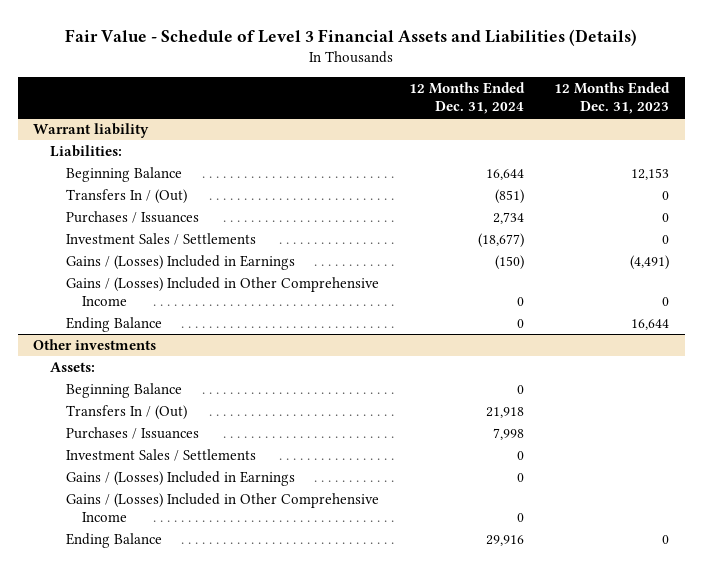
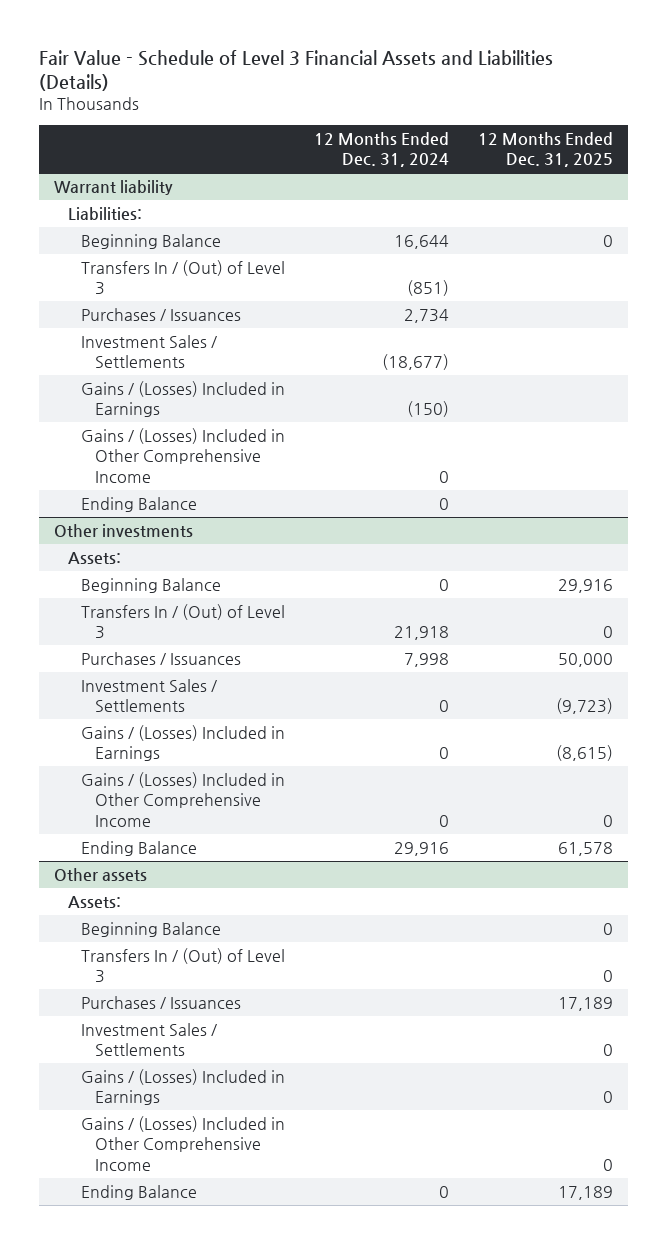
- | 12 Months Ended Dec. 31, 2024 | 12 Months Ended Dec. 31, 2023
+ | 12 Months Ended Dec. 31, 2024 | 12 Months Ended Dec. 31, 2025
@ Warrant liability
- Transfers In / (Out) | (851) | 0
+ Transfers In / (Out) of Level 3 | (851) |
@ Other investments
- Transfers In / (Out) | 21,918 |
+ Transfers In / (Out) of Level 3 | 21,918 | 0
+ Other assets
+ Assets:
+ Beginning Balance | | 0
+ Transfers In / (Out) of Level 3 | | 0
+ Purchases / Issuances | | 17,189
+ Investment Sales / Settlements | | 0
+ Gains / (Losses) Included in Earnings | | 0
+ Gains / (Losses) Included in Other Comprehensive Income | | 0
+ Ending Balance | 0 | 17,189

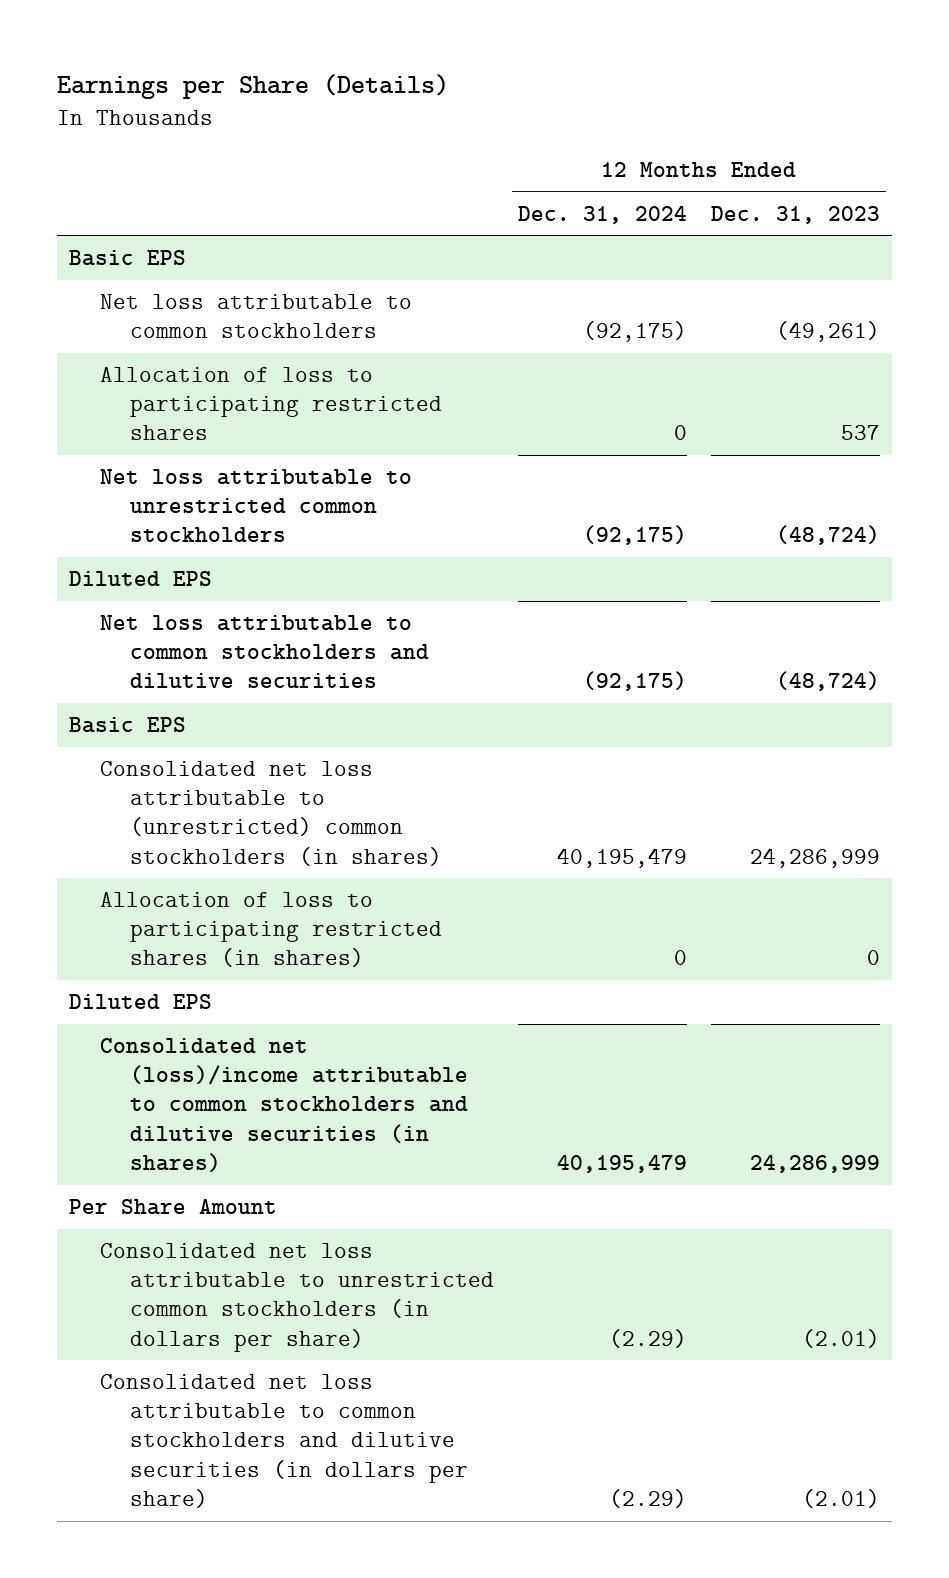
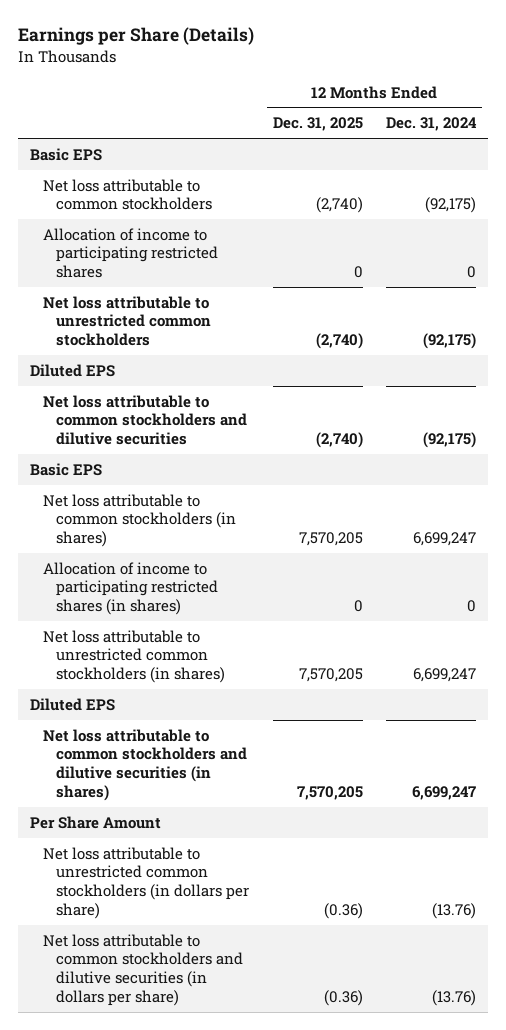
- | 12 Months Ended Dec. 31, 2024 | 12 Months Ended Dec. 31, 2023
+ | 12 Months Ended Dec. 31, 2025 | 12 Months Ended Dec. 31, 2024
- Allocation of loss to participating restricted shares | 0 | 537
+ Allocation of income to participating restricted shares | 0 | 0
- Consolidated net loss attributable to (unrestricted) common stockholders (in shares) | 40,195,479 | 24,286,999
- Allocation of loss to participating restricted shares (in shares) | 0 | 0
+ Net loss attributable to common stockholders (in shares) | 7,570,205 | 6,699,247
+ Allocation of income to participating restricted shares (in shares) | 0 | 0
+ Net loss attributable to unrestricted common stockholders (in shares) | 7,570,205 | 6,699,247
- Consolidated net (loss)/income attributable to common stockholders and dilutive securities (in shares) | 40,195,479 | 24,286,999
+ Net loss attributable to common stockholders and dilutive securities (in shares) | 7,570,205 | 6,699,247
- Consolidated net loss attributable to unrestricted common stockholders (in dollars per share) | (2.29) | (2.01)
- Consolidated net loss attributable to common stockholders and dilutive securities (in dollars per share) | (2.29) | (2.01)
+ Net loss attributable to unrestricted common stockholders (in dollars per share) | (0.36) | (13.76)
+ Net loss attributable to common stockholders and dilutive securities (in dollars per share) | (0.36) | (13.76)

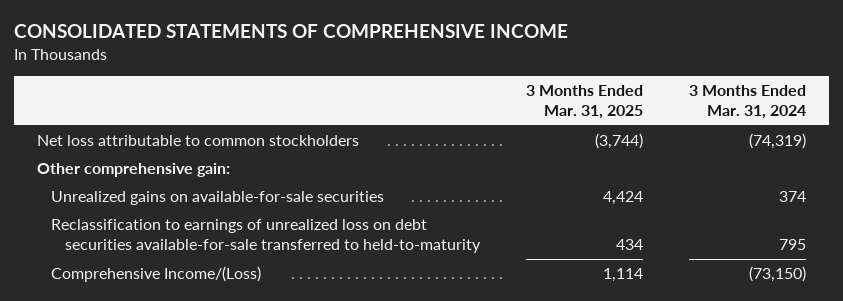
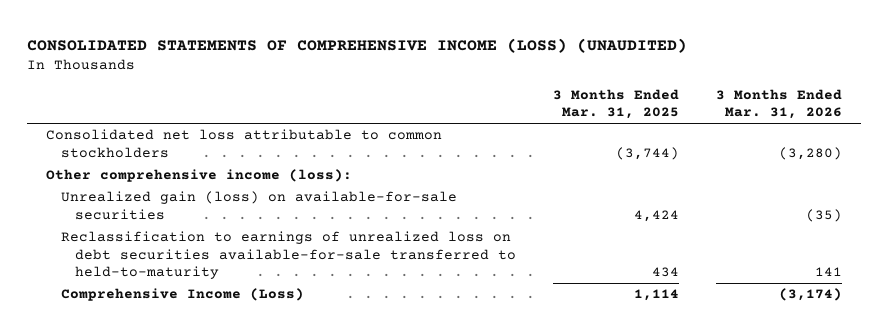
- CONSOLIDATED STATEMENTS OF COMPREHENSIVE INCOME
+ CONSOLIDATED STATEMENTS OF COMPREHENSIVE INCOME (LOSS) (UNAUDITED)
- | 3 Months Ended Mar. 31, 2025 | 3 Months Ended Mar. 31, 2024
+ | 3 Months Ended Mar. 31, 2025 | 3 Months Ended Mar. 31, 2026
- Net loss attributable to common stockholders | (3,744) | (74,319)
- Other comprehensive gain:
- Unrealized gains on available-for-sale securities | 4,424 | 374
+ Consolidated net loss attributable to common stockholders | (3,744) | (3,280)
+ Other comprehensive income (loss):
+ Unrealized gain (loss) on available-for-sale securities | 4,424 | (35)
- Comprehensive Income/(Loss) | 1,114 | (73,150)
+ Comprehensive Income (Loss) | 1,114 | (3,174)

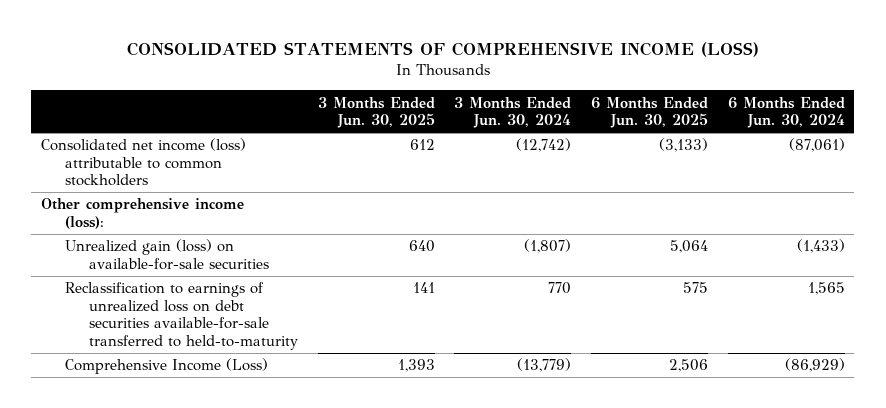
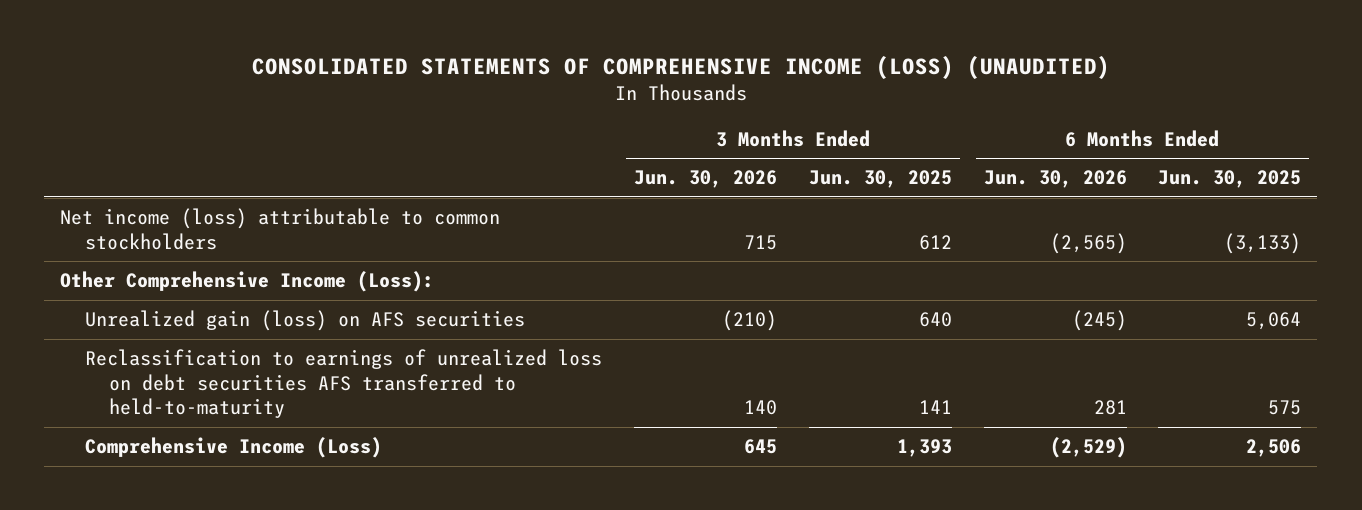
- CONSOLIDATED STATEMENTS OF COMPREHENSIVE INCOME (LOSS)
+ CONSOLIDATED STATEMENTS OF COMPREHENSIVE INCOME (LOSS) (UNAUDITED)
- | 3 Months Ended Jun. 30, 2025 | 3 Months Ended Jun. 30, 2024 | 6 Months Ended Jun. 30, 2025 | 6 Months Ended Jun. 30, 2024
+ | 3 Months Ended Jun. 30, 2026 | 3 Months Ended Jun. 30, 2025 | 6 Months Ended Jun. 30, 2026 | 6 Months Ended Jun. 30, 2025
- Consolidated net income (loss) attributable to common stockholders | 612 | (12,742) | (3,133) | (87,061)
- Other comprehensive income (loss):
- Unrealized gain (loss) on available-for-sale securities | 640 | (1,807) | 5,064 | (1,433)
- Reclassification to earnings of unrealized loss on debt securities available-for-sale transferred to held-to-maturity | 141 | 770 | 575 | 1,565
+ Net income (loss) attributable to common stockholders | 715 | 612 | (2,565) | (3,133)
+ Other Comprehensive Income (Loss):
+ Unrealized gain (loss) on AFS securities | (210) | 640 | (245) | 5,064
+ Reclassification to earnings of unrealized loss on debt securities AFS transferred to held-to-maturity | 140 | 141 | 281 | 575

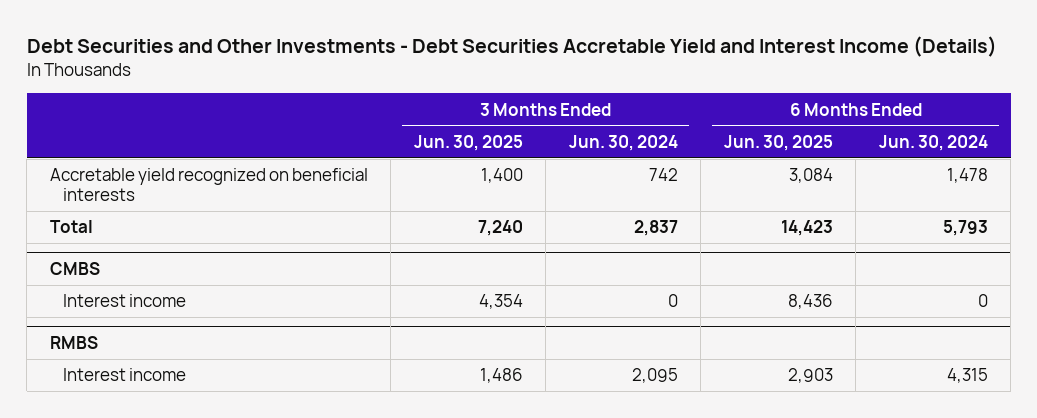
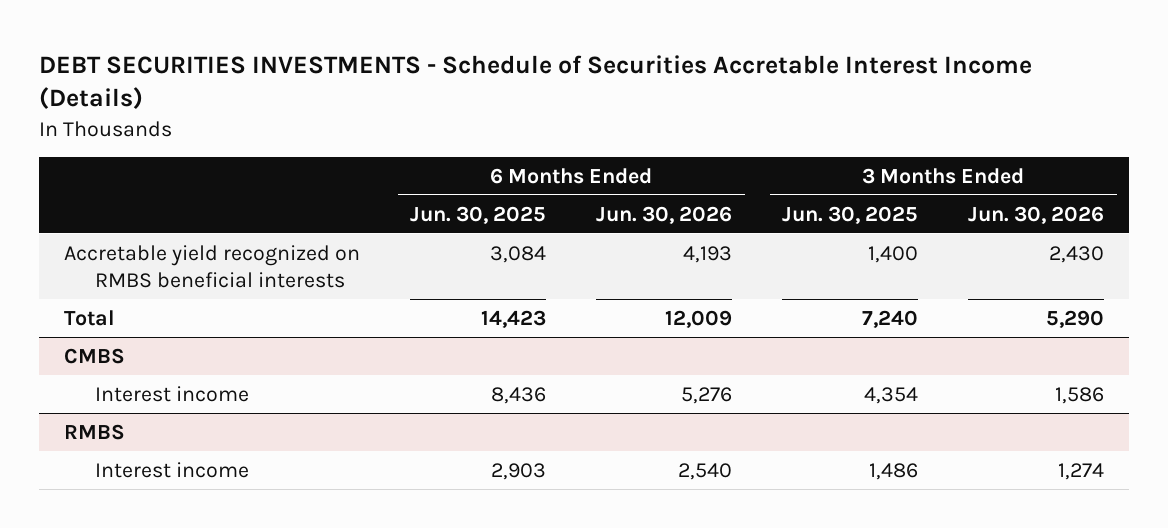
- Debt Securities and Other Investments - Debt Securities Accretable Yield and Interest Income (Details)
+ DEBT SECURITIES INVESTMENTS - Schedule of Securities Accretable Interest Income (Details)
- | 3 Months Ended Jun. 30, 2025 | 3 Months Ended Jun. 30, 2024 | 6 Months Ended Jun. 30, 2025 | 6 Months Ended Jun. 30, 2024
+ | 6 Months Ended Jun. 30, 2025 | 6 Months Ended Jun. 30, 2026 | 3 Months Ended Jun. 30, 2025 | 3 Months Ended Jun. 30, 2026
- Accretable yield recognized on beneficial interests | 1,400 | 742 | 3,084 | 1,478
+ Accretable yield recognized on RMBS beneficial interests | 3,084 | 4,193 | 1,400 | 2,430

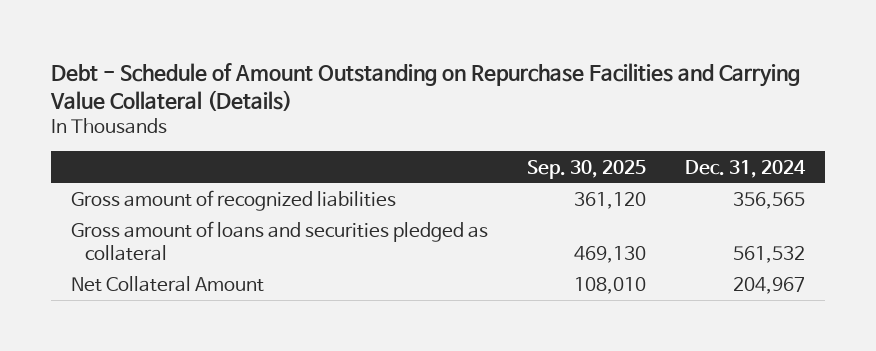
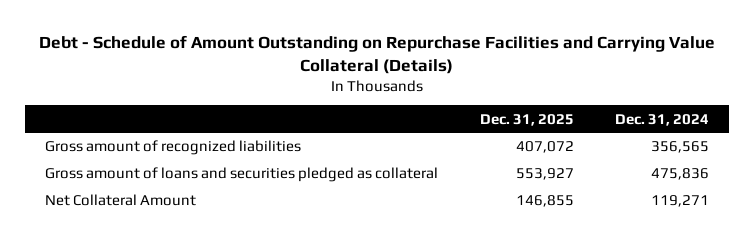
- | Sep. 30, 2025 | Dec. 31, 2024
+ | Dec. 31, 2025 | Dec. 31, 2024
- Gross amount of loans and securities pledged as collateral | 469,130 | 561,532
- Net Collateral Amount | 108,010 | 204,967
+ Gross amount of loans and securities pledged as collateral | 553,927 | 475,836
+ Net Collateral Amount | 146,855 | 119,271

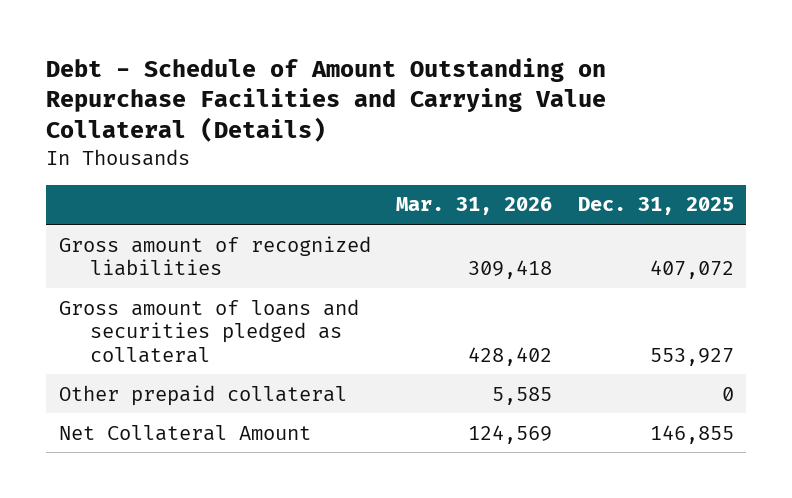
- | Dec. 31, 2025 | Dec. 31, 2024
+ | Mar. 31, 2026 | Dec. 31, 2025
+ Other prepaid collateral | 5,585 | 0

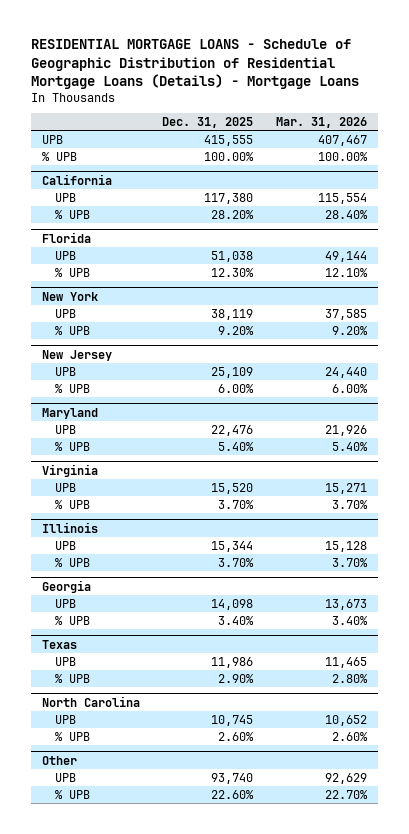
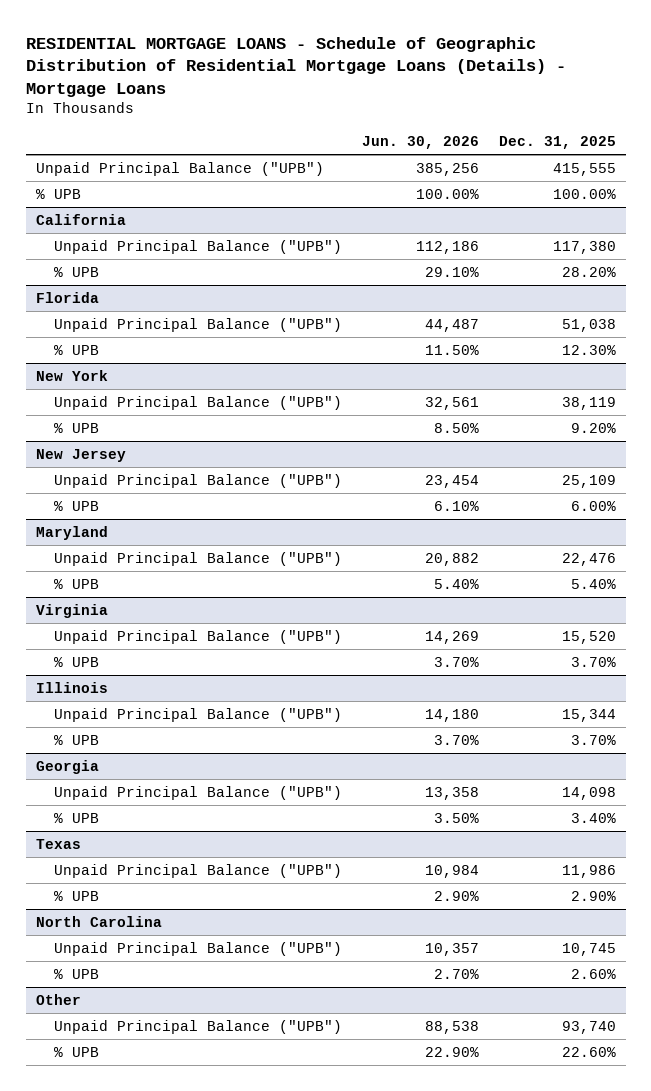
- | Dec. 31, 2025 | Mar. 31, 2026
+ | Jun. 30, 2026 | Dec. 31, 2025
- UPB | 415,555 | 407,467
+ Unpaid Principal Balance ("UPB") | 385,256 | 415,555
@ California
- UPB | 117,380 | 115,554
+ Unpaid Principal Balance ("UPB") | 112,186 | 117,380
@ Florida
- UPB | 51,038 | 49,144
+ Unpaid Principal Balance ("UPB") | 44,487 | 51,038
@ New York
- UPB | 38,119 | 37,585
+ Unpaid Principal Balance ("UPB") | 32,561 | 38,119
@ New Jersey
- UPB | 25,109 | 24,440
+ Unpaid Principal Balance ("UPB") | 23,454 | 25,109
@ Maryland
- UPB | 22,476 | 21,926
+ Unpaid Principal Balance ("UPB") | 20,882 | 22,476
@ Virginia
- UPB | 15,520 | 15,271
+ Unpaid Principal Balance ("UPB") | 14,269 | 15,520
@ Illinois
- UPB | 15,344 | 15,128
+ Unpaid Principal Balance ("UPB") | 14,180 | 15,344
@ Georgia
- UPB | 14,098 | 13,673
+ Unpaid Principal Balance ("UPB") | 13,358 | 14,098
@ Texas
- UPB | 11,986 | 11,465
+ Unpaid Principal Balance ("UPB") | 10,984 | 11,986
@ North Carolina
- UPB | 10,745 | 10,652
+ Unpaid Principal Balance ("UPB") | 10,357 | 10,745
@ Other
- UPB | 93,740 | 92,629
+ Unpaid Principal Balance ("UPB") | 88,538 | 93,740

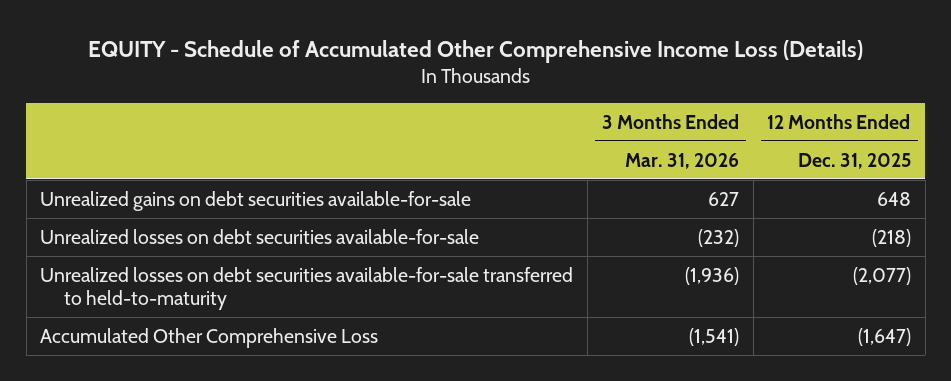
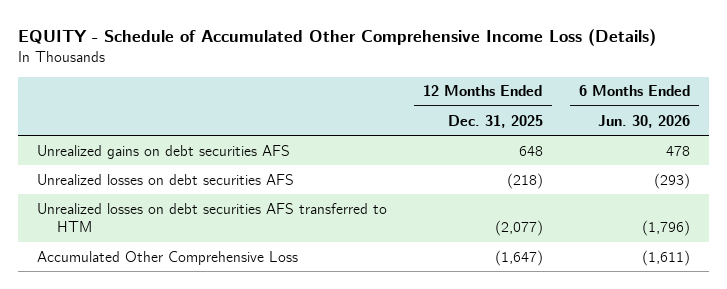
- | 3 Months Ended Mar. 31, 2026 | 12 Months Ended Dec. 31, 2025
+ | 12 Months Ended Dec. 31, 2025 | 6 Months Ended Jun. 30, 2026
- Unrealized gains on debt securities available-for-sale | 627 | 648
- Unrealized losses on debt securities available-for-sale | (232) | (218)
- Unrealized losses on debt securities available-for-sale transferred to held-to-maturity | (1,936) | (2,077)
+ Unrealized gains on debt securities AFS | 648 | 478
+ Unrealized losses on debt securities AFS | (218) | (293)
+ Unrealized losses on debt securities AFS transferred to HTM | (2,077) | (1,796)

